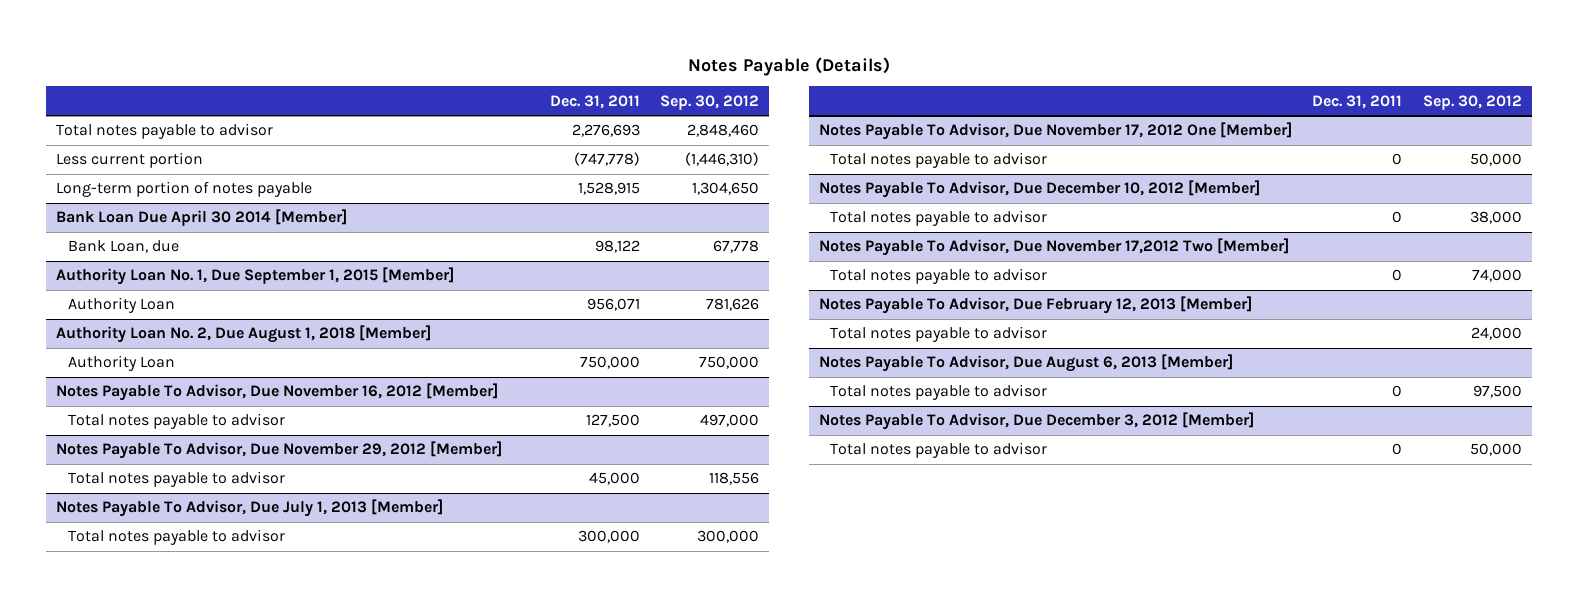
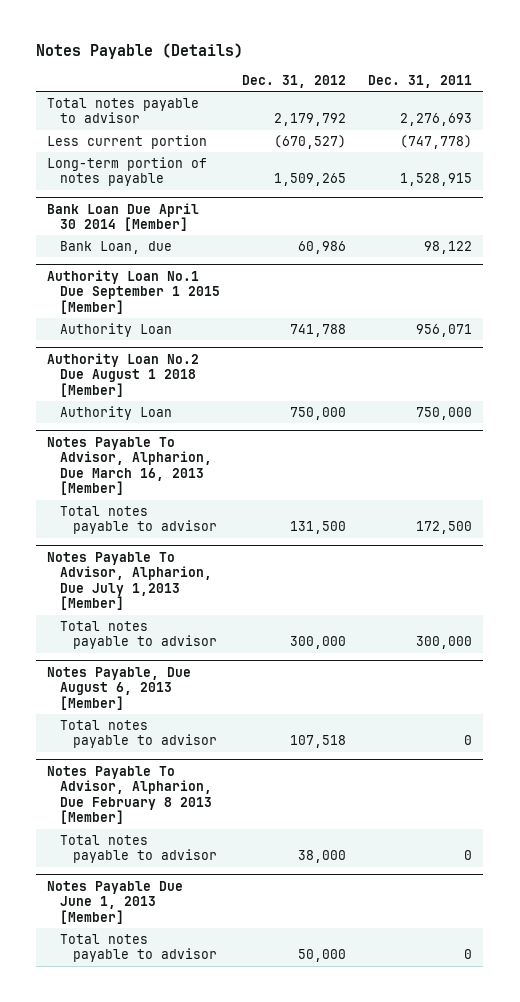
- | Dec. 31, 2011 | Sep. 30, 2012
+ | Dec. 31, 2012 | Dec. 31, 2011
- Authority Loan No. 1, Due September 1, 2015 [Member]
+ Authority Loan No.1 Due September 1 2015 [Member]
- Authority Loan No. 2, Due August 1, 2018 [Member]
+ Authority Loan No.2 Due August 1 2018 [Member]
- Notes Payable To Advisor, Due November 16, 2012 [Member]
- Total notes payable to advisor | 127,500 | 497,000
- Notes Payable To Advisor, Due November 29, 2012 [Member]
- Total notes payable to advisor | 45,000 | 118,556
- Notes Payable To Advisor, Due July 1, 2013 [Member]
+ Notes Payable To Advisor, Alpharion, Due March 16, 2013 [Member]
+ Total notes payable to advisor | 131,500 | 172,500
+ Notes Payable To Advisor, Alpharion, Due July 1,2013 [Member]
- Notes Payable To Advisor, Due November 17, 2012 One [Member]
- Total notes payable to advisor | 0 | 50,000
- Notes Payable To Advisor, Due December 10, 2012 [Member]
- Total notes payable to advisor | 0 | 38,000
- Notes Payable To Advisor, Due November 17,2012 Two [Member]
+ Notes Payable, Due August 6, 2013 [Member]
- Notes Payable To Advisor, Due February 12, 2013 [Member]
- Total notes payable to advisor | | 24,000
- Notes Payable To Advisor, Due August 6, 2013 [Member]
+ Notes Payable To Advisor, Alpharion, Due February 8 2013 [Member]
- Notes Payable To Advisor, Due December 3, 2012 [Member]
+ Notes Payable Due June 1, 2013 [Member]

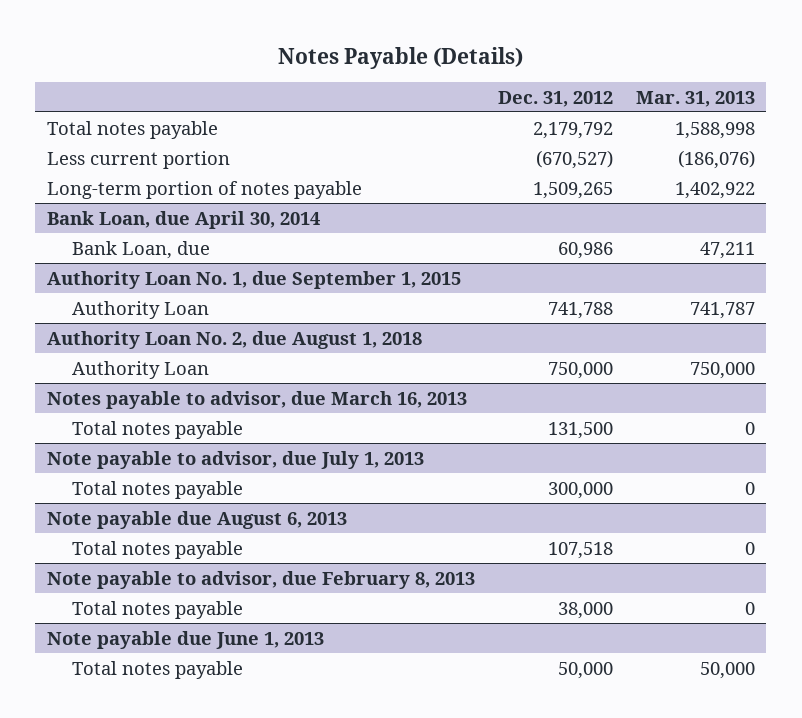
- | Dec. 31, 2012 | Dec. 31, 2011
+ | Dec. 31, 2012 | Mar. 31, 2013
- Total notes payable to advisor | 2,179,792 | 2,276,693
+ Total notes payable | 2,179,792 | 1,588,998
- Bank Loan Due April 30 2014 [Member]
+ Bank Loan, due April 30, 2014
- Authority Loan No.1 Due September 1 2015 [Member]
+ Authority Loan No. 1, due September 1, 2015
- Authority Loan No.2 Due August 1 2018 [Member]
+ Authority Loan No. 2, due August 1, 2018
- Notes Payable To Advisor, Alpharion, Due March 16, 2013 [Member]
- Total notes payable to advisor | 131,500 | 172,500
- Notes Payable To Advisor, Alpharion, Due July 1,2013 [Member]
- Total notes payable to advisor | 300,000 | 300,000
- Notes Payable, Due August 6, 2013 [Member]
- Total notes payable to advisor | 107,518 | 0
- Notes Payable To Advisor, Alpharion, Due February 8 2013 [Member]
- Total notes payable to advisor | 38,000 | 0
- Notes Payable Due June 1, 2013 [Member]
- Total notes payable to advisor | 50,000 | 0
+ Notes payable to advisor, due March 16, 2013
+ Total notes payable | 131,500 | 0
+ Note payable to advisor, due July 1, 2013
+ Total notes payable | 300,000 | 0
+ Note payable due August 6, 2013
+ Total notes payable | 107,518 | 0
+ Note payable to advisor, due February 8, 2013
+ Total notes payable | 38,000 | 0
+ Note payable due June 1, 2013
+ Total notes payable | 50,000 | 50,000

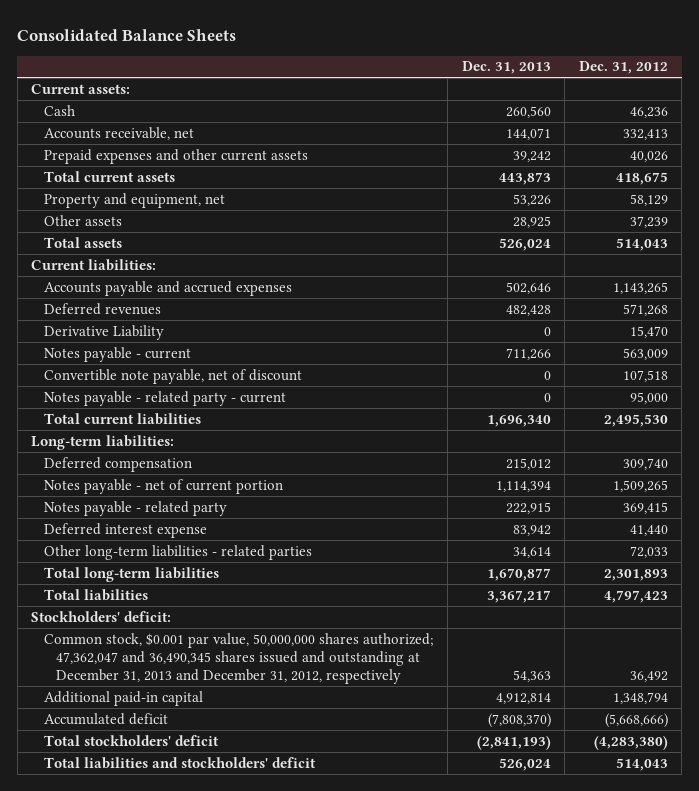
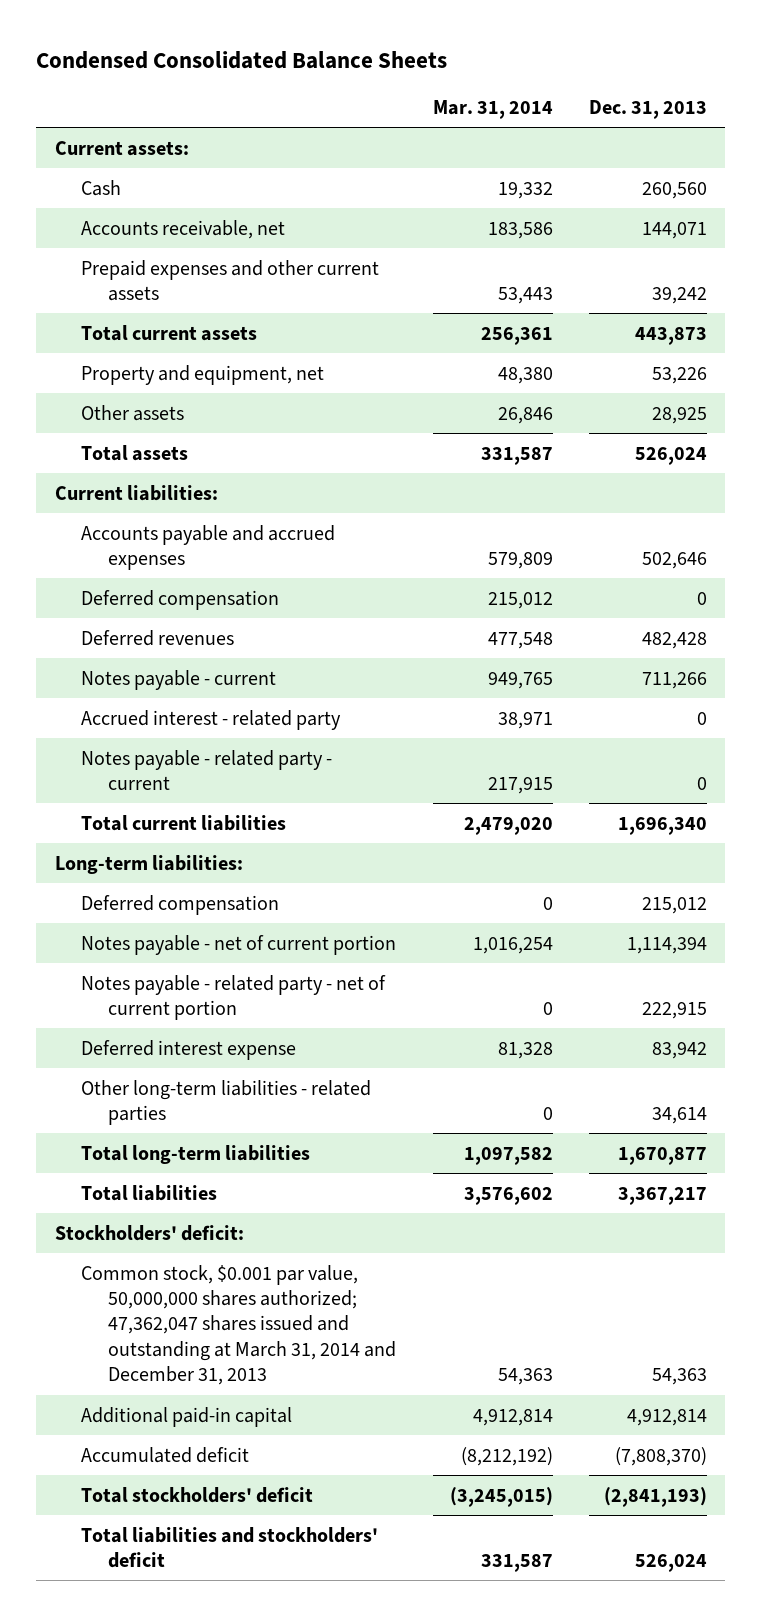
- Consolidated Balance Sheets
+ Condensed Consolidated Balance Sheets
- | Dec. 31, 2013 | Dec. 31, 2012
+ | Mar. 31, 2014 | Dec. 31, 2013
+ Deferred compensation | 215,012 | 0
- Derivative Liability | 0 | 15,470
- Convertible note payable, net of discount | 0 | 107,518
+ Accrued interest - related party | 38,971 | 0
- Notes payable - related party | 222,915 | 369,415
+ Notes payable - related party - net of current portion | 0 | 222,915
- Common stock, $0.001 par value, 50,000,000 shares authorized; 47,362,047 and 36,490,345 shares issued and outstanding at December 31, 2013 and December 31, 2012, respectively | 54,363 | 36,492
+ Common stock, $0.001 par value, 50,000,000 shares authorized; 47,362,047 shares issued and outstanding at March 31, 2014 and December 31, 2013 | 54,363 | 54,363

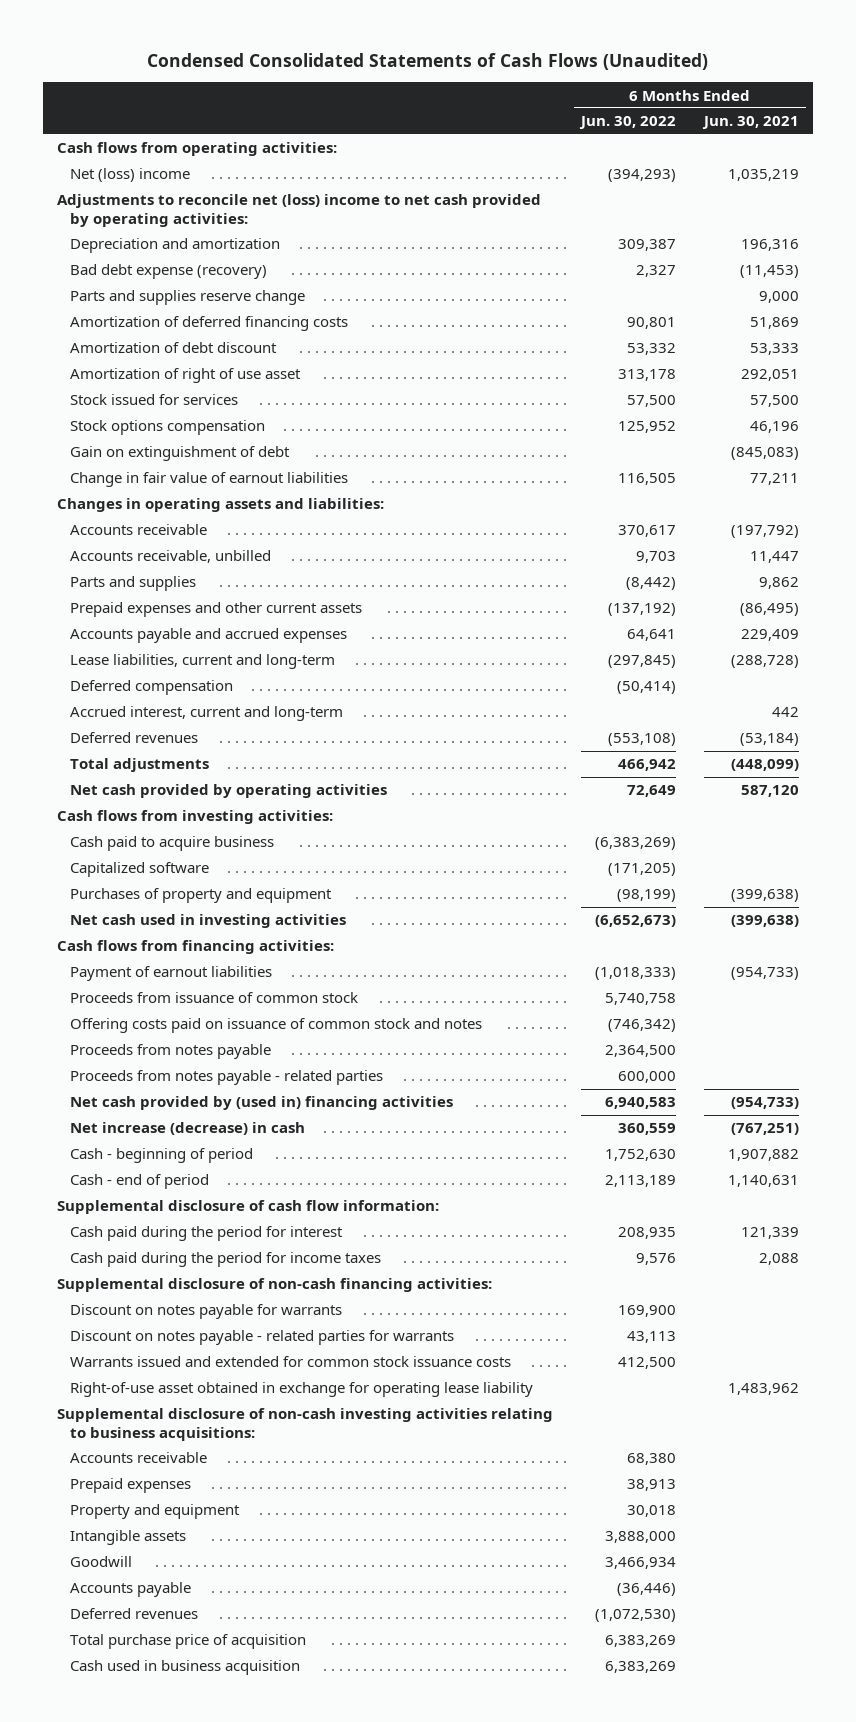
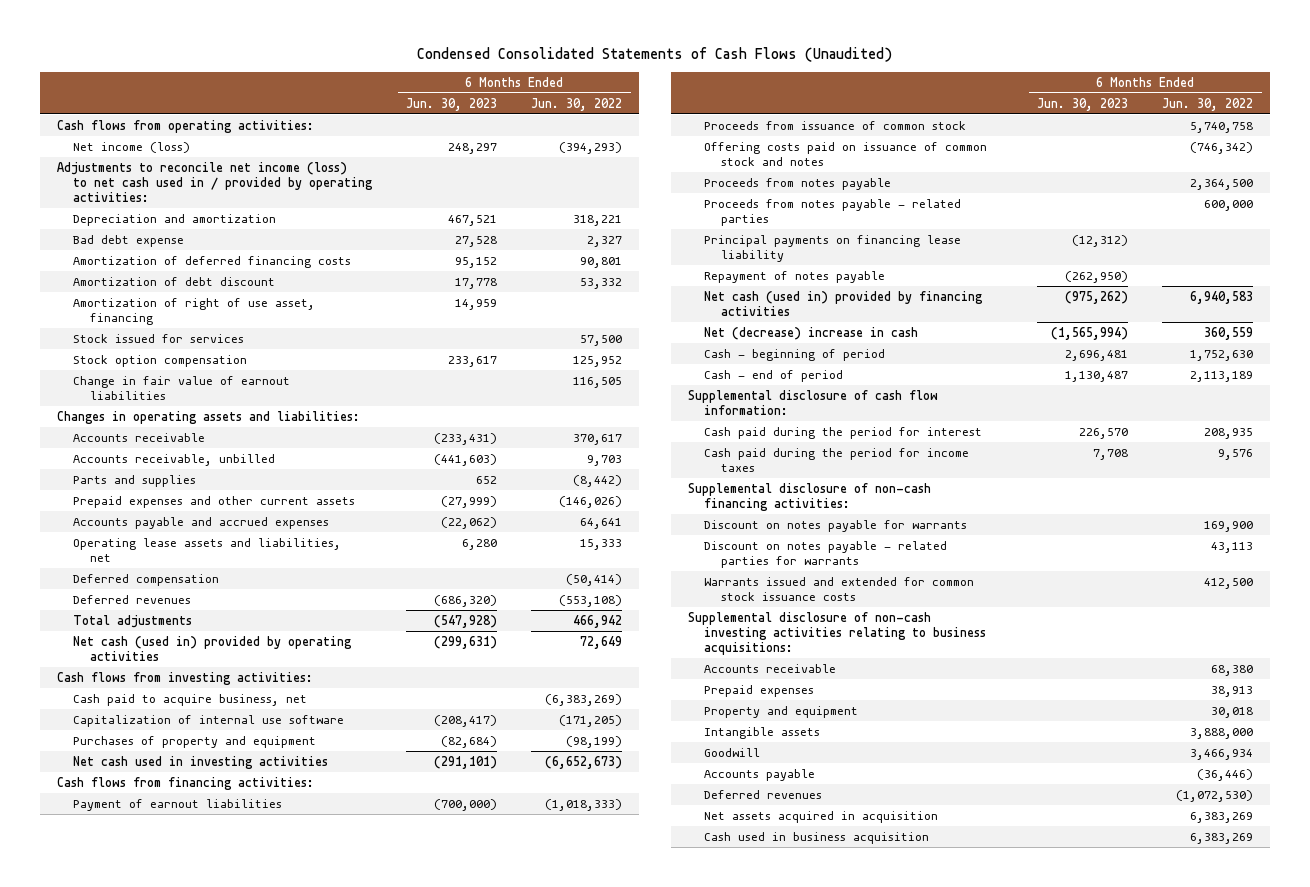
- | 6 Months Ended Jun. 30, 2022 | 6 Months Ended Jun. 30, 2021
+ | 6 Months Ended Jun. 30, 2023 | 6 Months Ended Jun. 30, 2022
- Net (loss) income | (394,293) | 1,035,219
- Adjustments to reconcile net (loss) income to net cash provided by operating activities:
- Depreciation and amortization | 309,387 | 196,316
- Bad debt expense (recovery) | 2,327 | (11,453)
- Parts and supplies reserve change | | 9,000
+ Net income (loss) | 248,297 | (394,293)
+ Adjustments to reconcile net income (loss) to net cash used in / provided by operating activities:
+ Depreciation and amortization | 467,521 | 318,221
+ Bad debt expense | 27,528 | 2,327
- Amortization of right of use asset | 313,178 | 292,051
+ Amortization of right of use asset, financing | 14,959 |
- Stock options compensation | 125,952 | 46,196
- Gain on extinguishment of debt | | (845,083)
+ Stock option compensation | 233,617 | 125,952
- Prepaid expenses and other current assets | (137,192) | (86,495)
+ Prepaid expenses and other current assets | (27,999) | (146,026)
- Lease liabilities, current and long-term | (297,845) | (288,728)
+ Operating lease assets and liabilities, net | 6,280 | 15,333
- Accrued interest, current and long-term | | 442
- Net cash provided by operating activities | 72,649 | 587,120
+ Net cash (used in) provided by operating activities | (299,631) | 72,649
- Cash paid to acquire business | (6,383,269) |
- Capitalized software | (171,205) |
+ Cash paid to acquire business, net | | (6,383,269)
+ Capitalization of internal use software | (208,417) | (171,205)
- Net cash provided by (used in) financing activities | 6,940,583 | (954,733)
- Net increase (decrease) in cash | 360,559 | (767,251)
+ Principal payments on financing lease liability | (12,312) |
+ Repayment of notes payable | (262,950) |
+ Net cash (used in) provided by financing activities | (975,262) | 6,940,583
+ Net (decrease) increase in cash | (1,565,994) | 360,559
- Right-of-use asset obtained in exchange for operating lease liability | | 1,483,962
- Total purchase price of acquisition | 6,383,269 |
+ Net assets acquired in acquisition | | 6,383,269

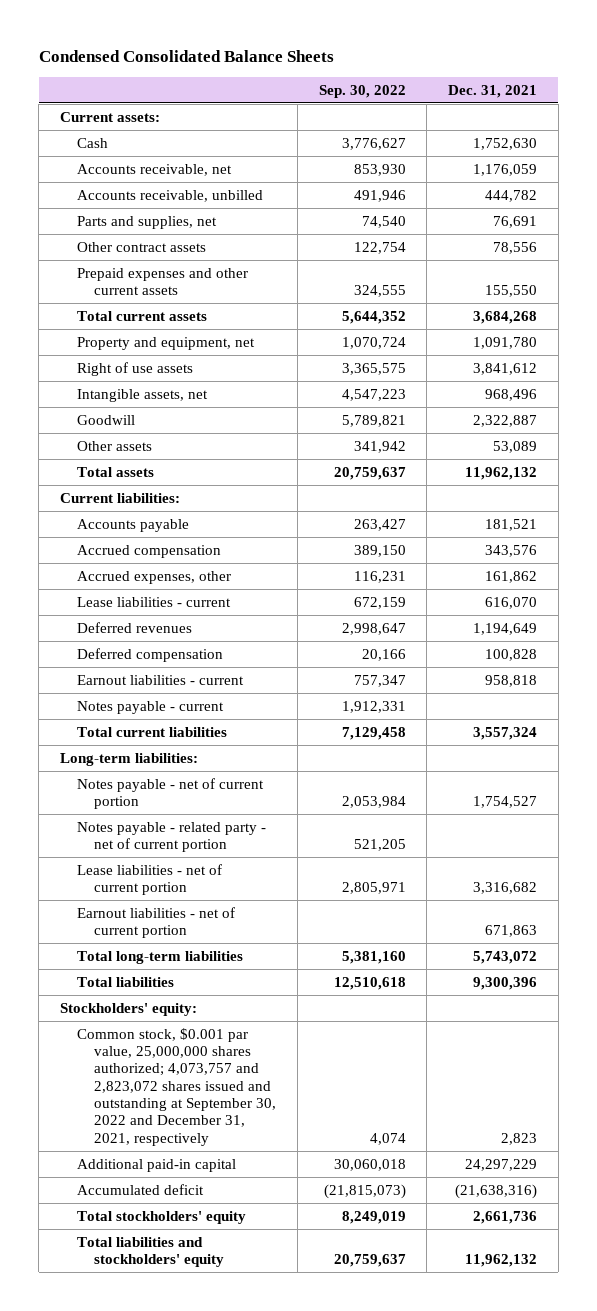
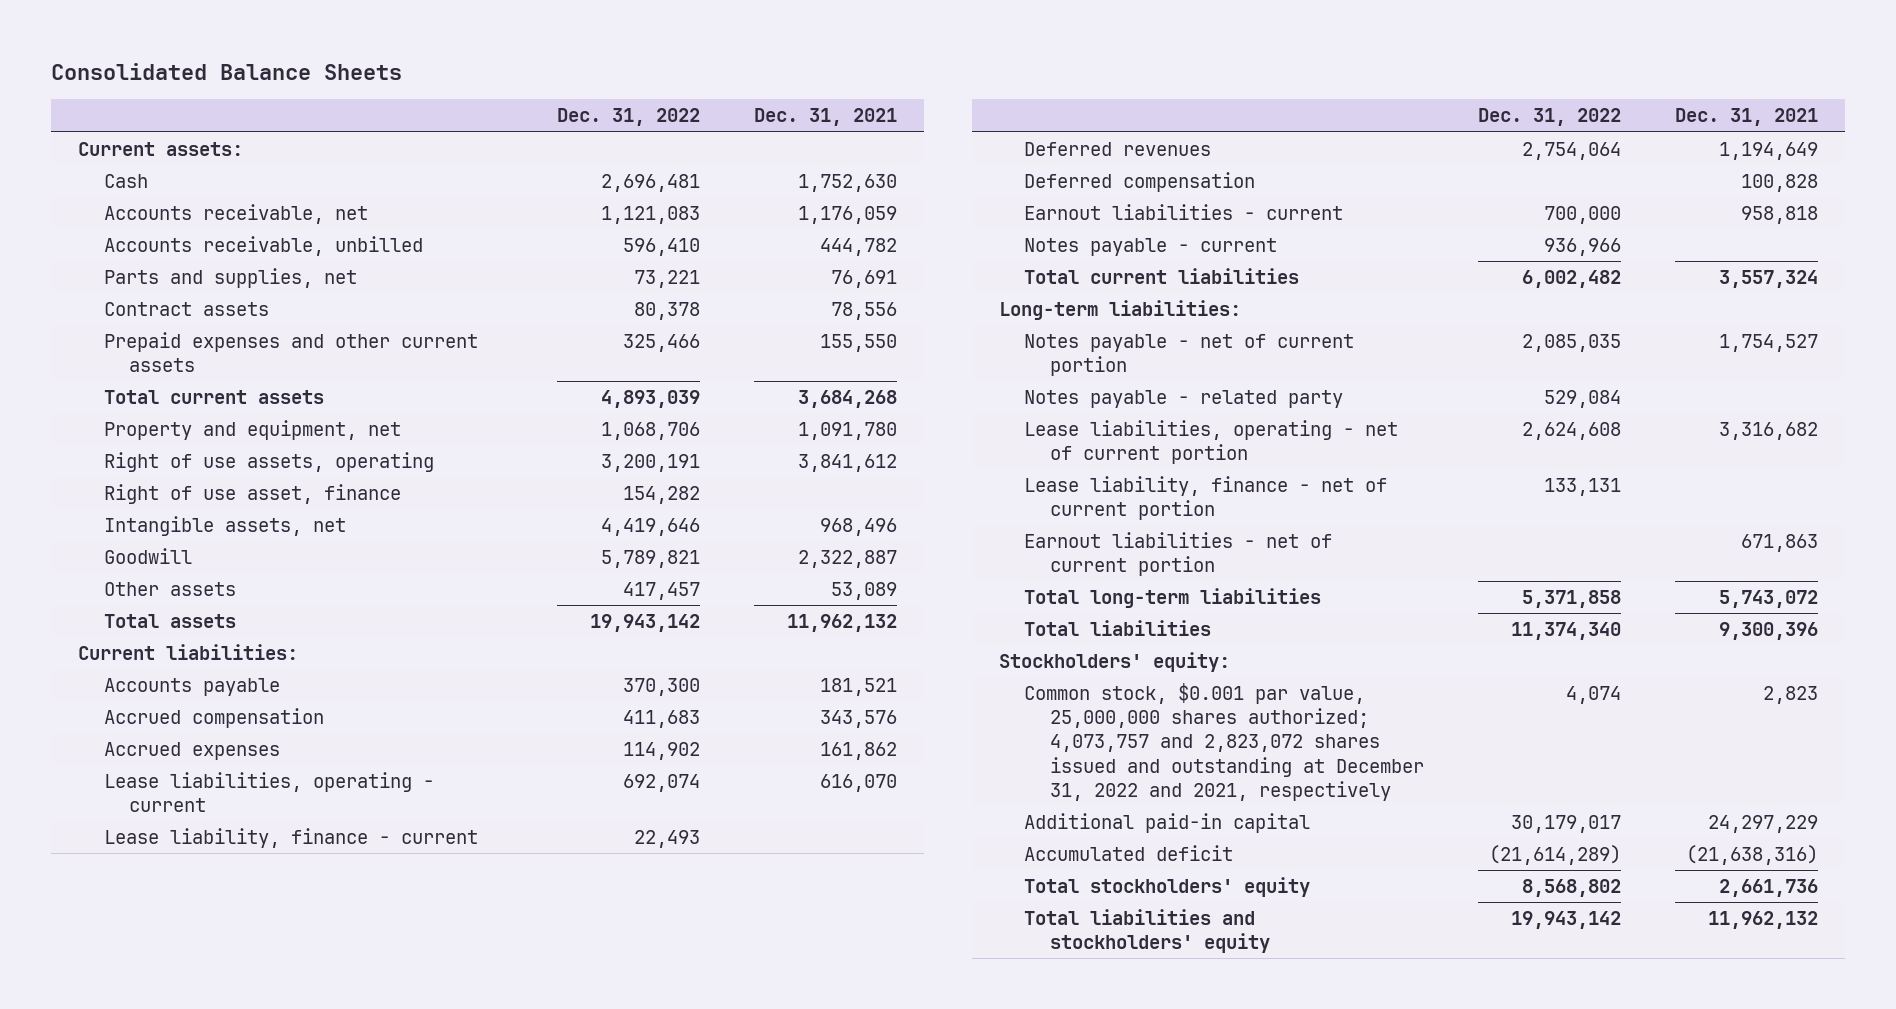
- Condensed Consolidated Balance Sheets
+ Consolidated Balance Sheets
- | Sep. 30, 2022 | Dec. 31, 2021
+ | Dec. 31, 2022 | Dec. 31, 2021
- Other contract assets | 122,754 | 78,556
+ Contract assets | 80,378 | 78,556
- Right of use assets | 3,365,575 | 3,841,612
+ Right of use assets, operating | 3,200,191 | 3,841,612
+ Right of use asset, finance | 154,282 |
- Accrued expenses, other | 116,231 | 161,862
- Lease liabilities - current | 672,159 | 616,070
+ Accrued expenses | 114,902 | 161,862
+ Lease liabilities, operating - current | 692,074 | 616,070
+ Lease liability, finance - current | 22,493 |
- Notes payable - related party - net of current portion | 521,205 |
- Lease liabilities - net of current portion | 2,805,971 | 3,316,682
+ Notes payable - related party | 529,084 |
+ Lease liabilities, operating - net of current portion | 2,624,608 | 3,316,682
+ Lease liability, finance - net of current portion | 133,131 |
- Common stock, $0.001 par value, 25,000,000 shares authorized; 4,073,757 and 2,823,072 shares issued and outstanding at September 30, 2022 and December 31, 2021, respectively | 4,074 | 2,823
+ Common stock, $0.001 par value, 25,000,000 shares authorized; 4,073,757 and 2,823,072 shares issued and outstanding at December 31, 2022 and 2021, respectively | 4,074 | 2,823

